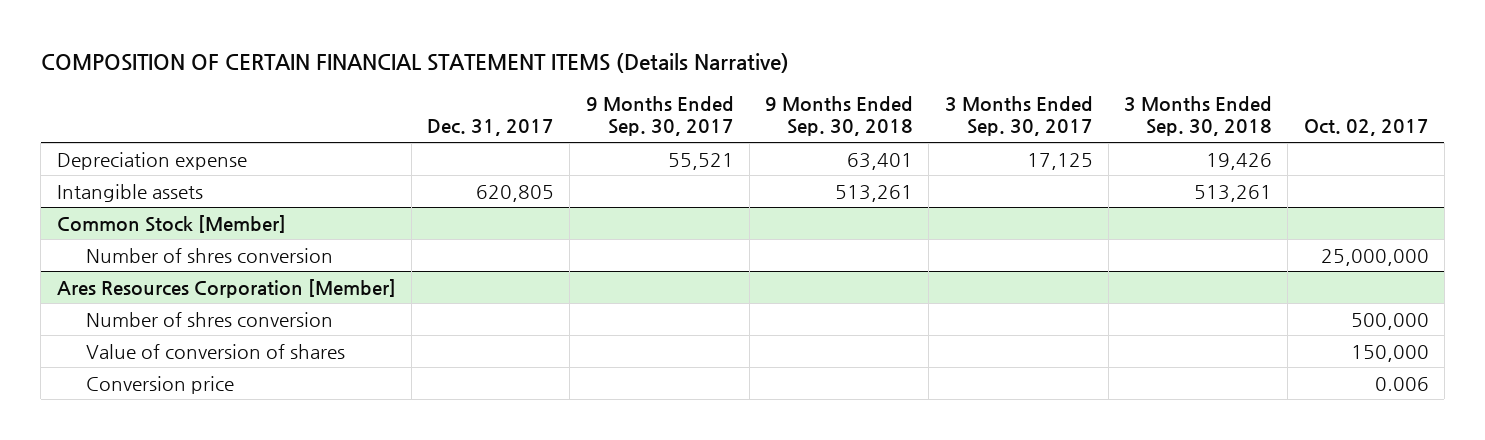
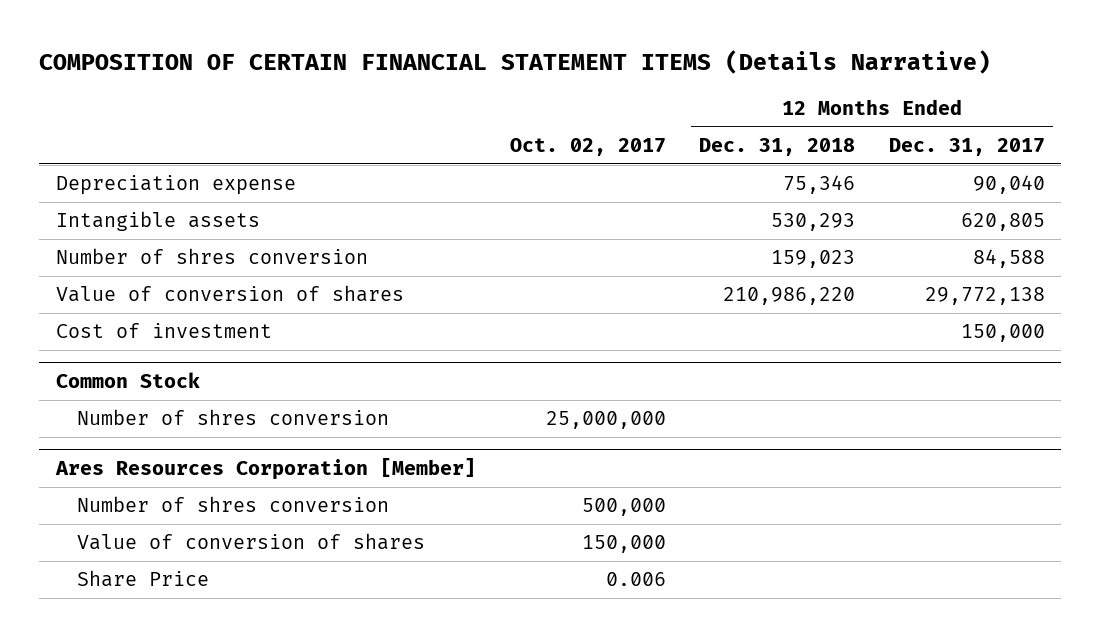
- | Dec. 31, 2017 | 9 Months Ended Sep. 30, 2017 | 9 Months Ended Sep. 30, 2018 | 3 Months Ended Sep. 30, 2017 | 3 Months Ended Sep. 30, 2018 | Oct. 02, 2017
+ | Oct. 02, 2017 | 12 Months Ended Dec. 31, 2018 | 12 Months Ended Dec. 31, 2017
- Common Stock [Member]
+ Number of shres conversion | | 159,023 | 84,588
+ Value of conversion of shares | | 210,986,220 | 29,772,138
+ Cost of investment | | | 150,000
+ Common Stock
@ Ares Resources Corporation [Member]
- Conversion price | | | | | | 0.006
+ Share Price | 0.006 | |

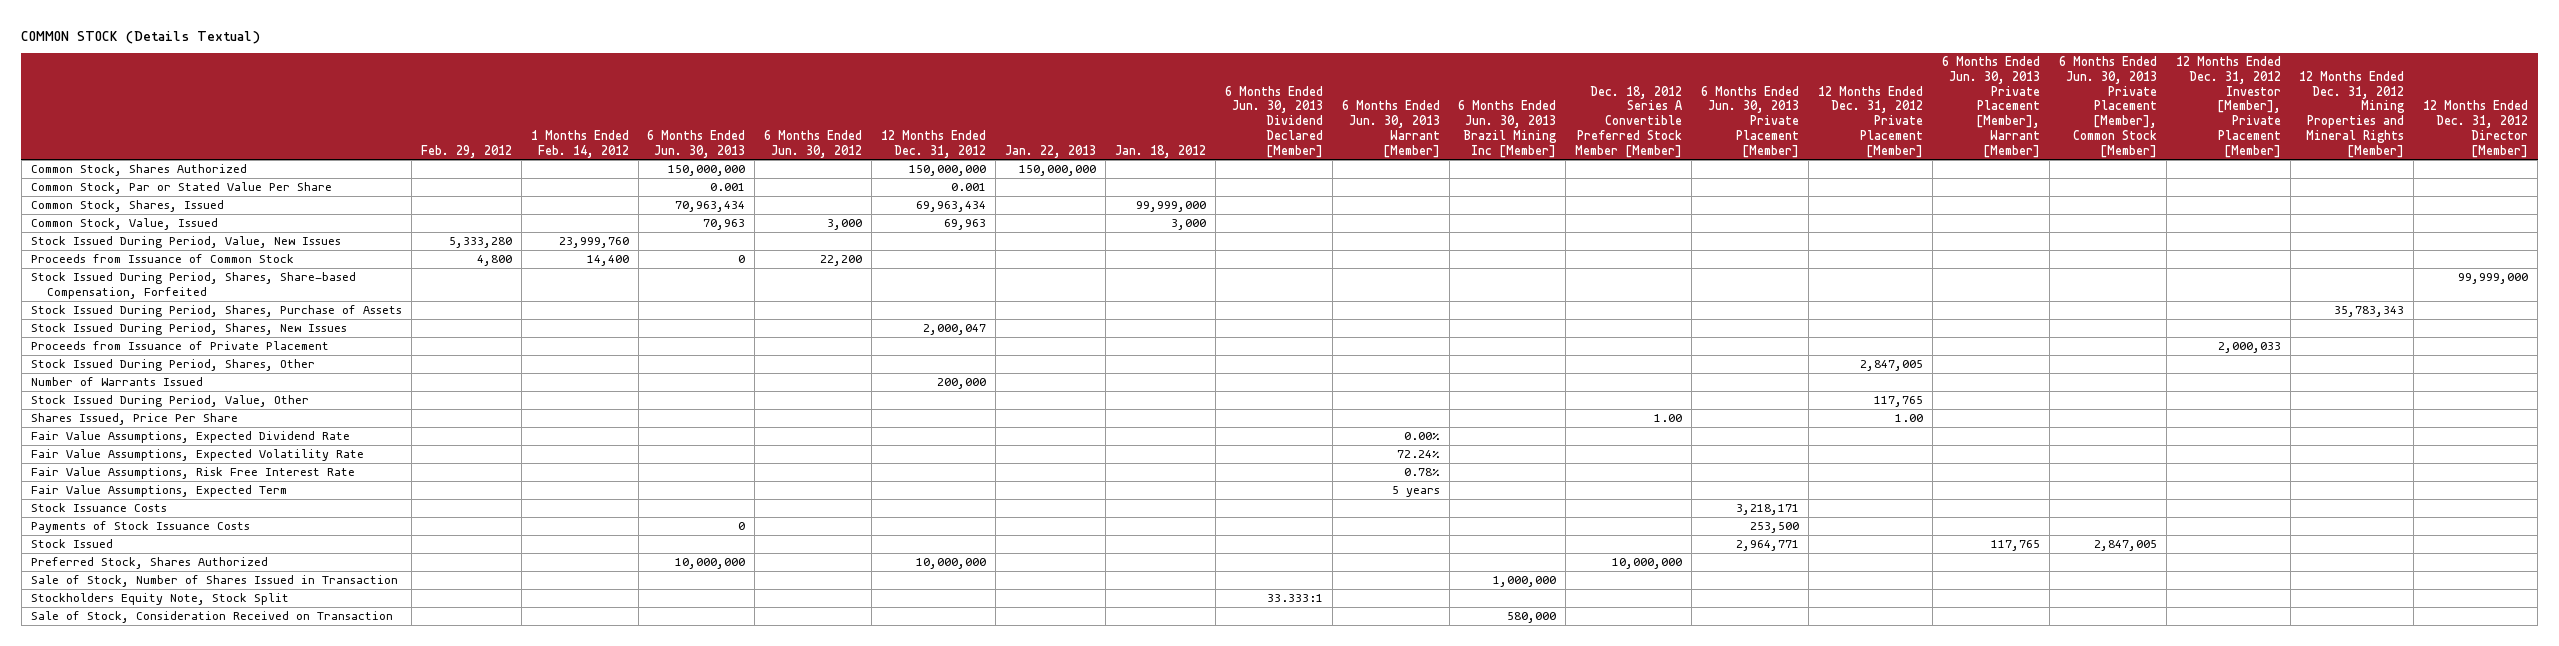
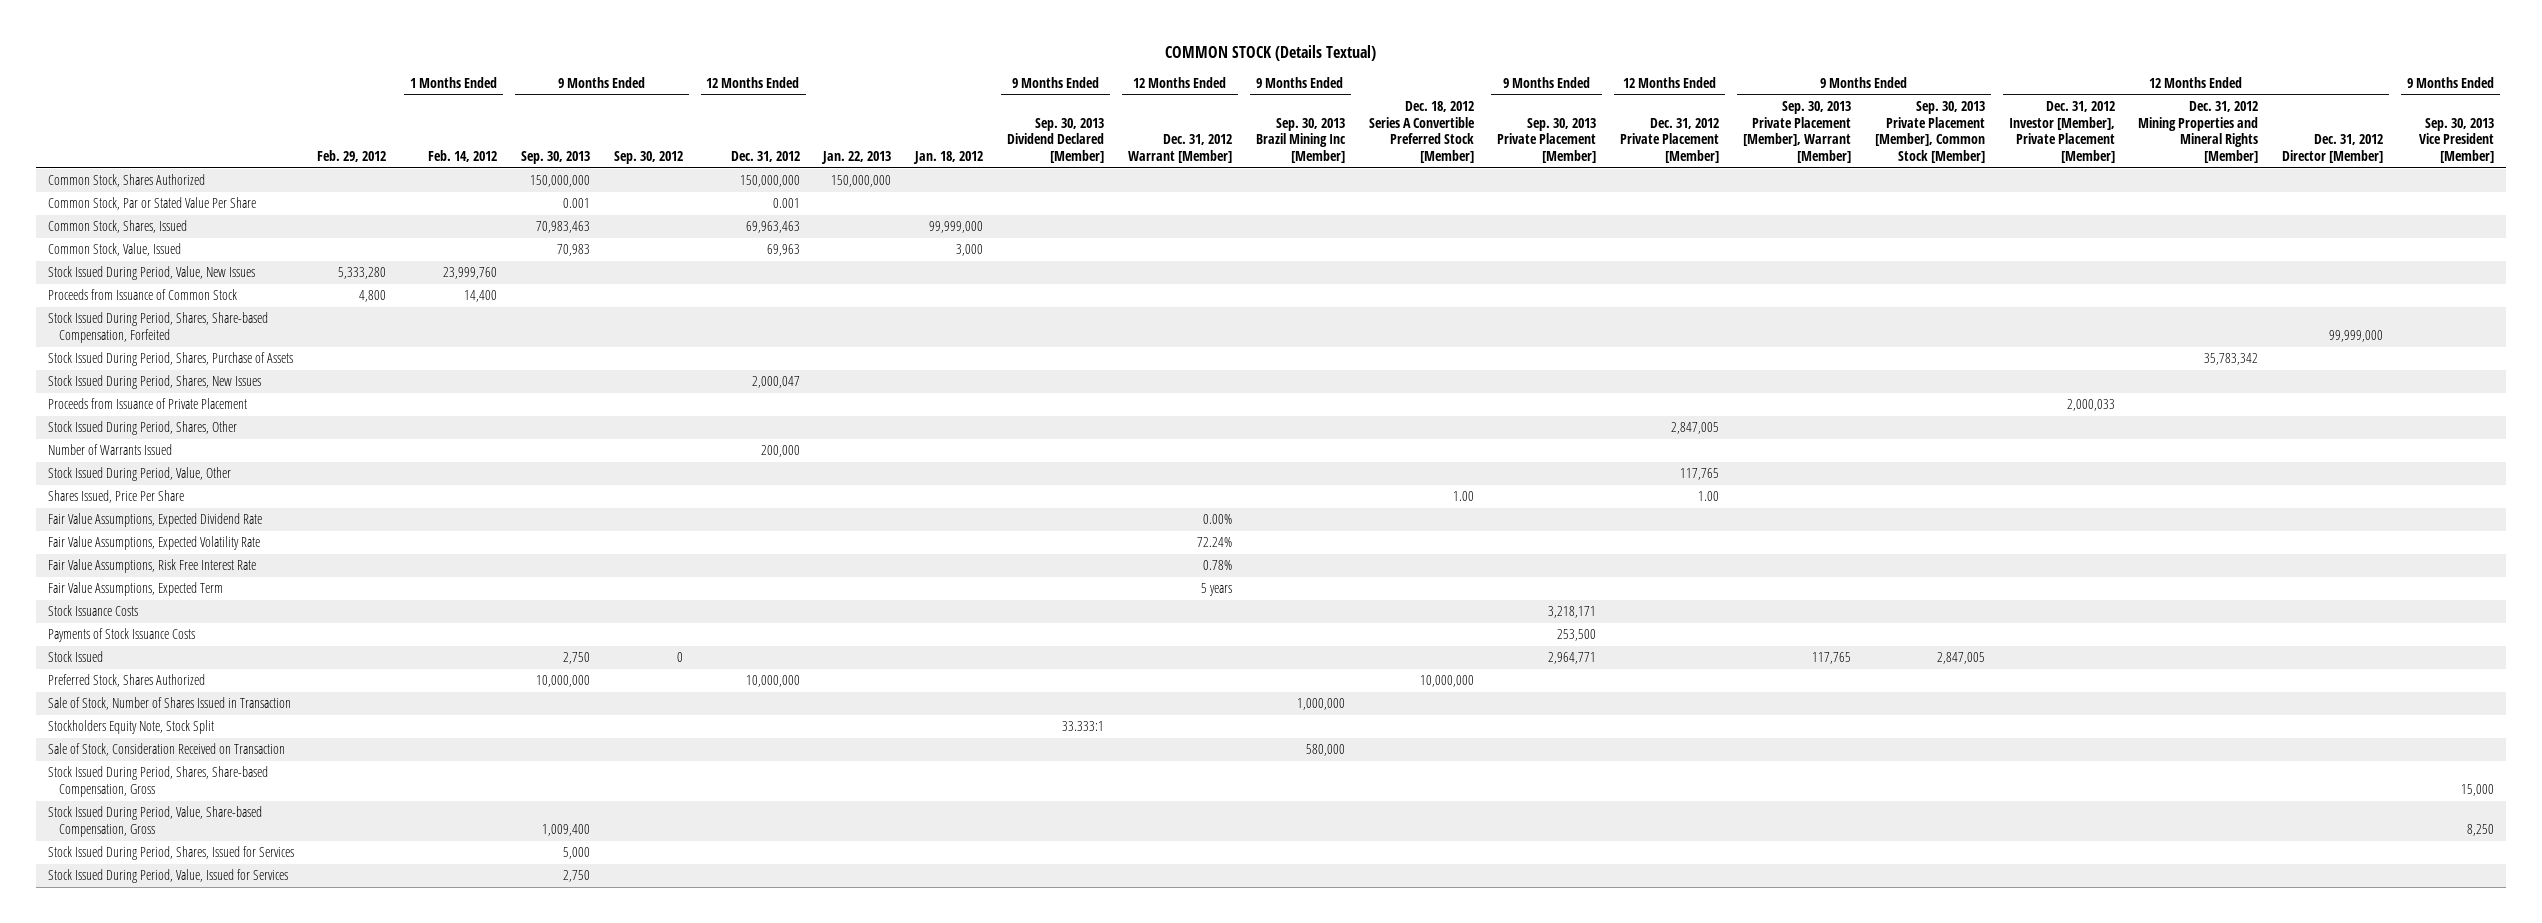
- | Feb. 29, 2012 | 1 Months Ended Feb. 14, 2012 | 6 Months Ended Jun. 30, 2013 | 6 Months Ended Jun. 30, 2012 | 12 Months Ended Dec. 31, 2012 | Jan. 22, 2013 | Jan. 18, 2012 | 6 Months Ended Jun. 30, 2013 Dividend Declared [Member] | 6 Months Ended Jun. 30, 2013 Warrant [Member] | 6 Months Ended Jun. 30, 2013 Brazil Mining Inc [Member] | Dec. 18, 2012 Series A Convertible Preferred Stock Member [Member] | 6 Months Ended Jun. 30, 2013 Private Placement [Member] | 12 Months Ended Dec. 31, 2012 Private Placement [Member] | 6 Months Ended Jun. 30, 2013 Private Placement [Member], Warrant [Member] | 6 Months Ended Jun. 30, 2013 Private Placement [Member], Common Stock [Member] | 12 Months Ended Dec. 31, 2012 Investor [Member], Private Placement [Member] | 12 Months Ended Dec. 31, 2012 Mining Properties and Mineral Rights [Member] | 12 Months Ended Dec. 31, 2012 Director [Member]
+ | Feb. 29, 2012 | 1 Months Ended Feb. 14, 2012 | 9 Months Ended Sep. 30, 2013 | 9 Months Ended Sep. 30, 2012 | 12 Months Ended Dec. 31, 2012 | Jan. 22, 2013 | Jan. 18, 2012 | 9 Months Ended Sep. 30, 2013 Dividend Declared [Member] | 12 Months Ended Dec. 31, 2012 Warrant [Member] | 9 Months Ended Sep. 30, 2013 Brazil Mining Inc [Member] | Dec. 18, 2012 Series A Convertible Preferred Stock [Member] | 9 Months Ended Sep. 30, 2013 Private Placement [Member] | 12 Months Ended Dec. 31, 2012 Private Placement [Member] | 9 Months Ended Sep. 30, 2013 Private Placement [Member], Warrant [Member] | 9 Months Ended Sep. 30, 2013 Private Placement [Member], Common Stock [Member] | 12 Months Ended Dec. 31, 2012 Investor [Member], Private Placement [Member] | 12 Months Ended Dec. 31, 2012 Mining Properties and Mineral Rights [Member] | 12 Months Ended Dec. 31, 2012 Director [Member] | 9 Months Ended Sep. 30, 2013 Vice President [Member]
- Common Stock, Shares, Issued | | | 70,963,434 | | 69,963,434 | | 99,999,000 | | | | | | | | | | |
+ Common Stock, Shares, Issued | | | 70,983,463 | | 69,963,463 | | 99,999,000 | | | | | | | | | | | |
- Stock Issued During Period, Shares, Purchase of Assets | | | | | | | | | | | | | | | | | 35,783,343 |
+ Stock Issued During Period, Shares, Purchase of Assets | | | | | | | | | | | | | | | | | 35,783,342 | |
+ Stock Issued During Period, Shares, Share-based Compensation, Gross | | | | | | | | | | | | | | | | | | | 15,000
+ Stock Issued During Period, Value, Share-based Compensation, Gross | | | 1,009,400 | | | | | | | | | | | | | | | | 8,250
+ Stock Issued During Period, Shares, Issued for Services | | | 5,000 | | | | | | | | | | | | | | | |
+ Stock Issued During Period, Value, Issued for Services | | | 2,750 | | | | | | | | | | | | | | | |

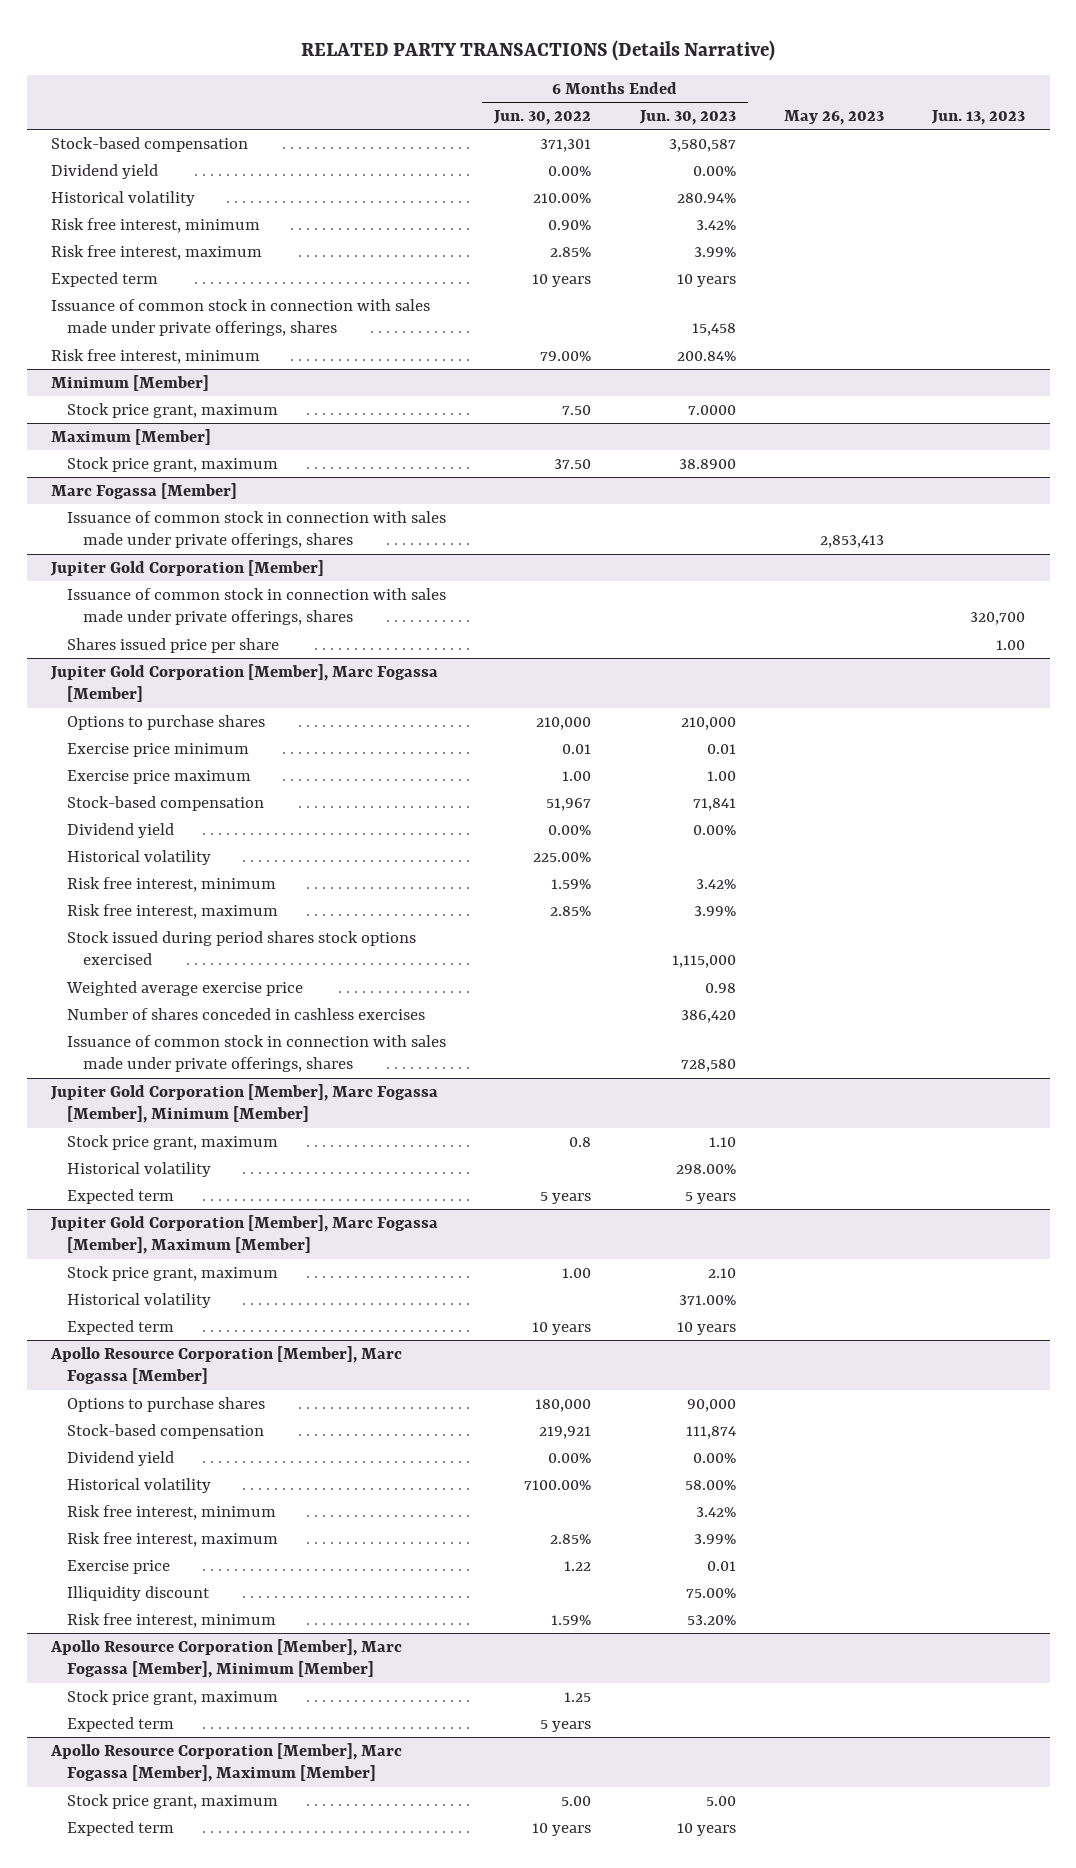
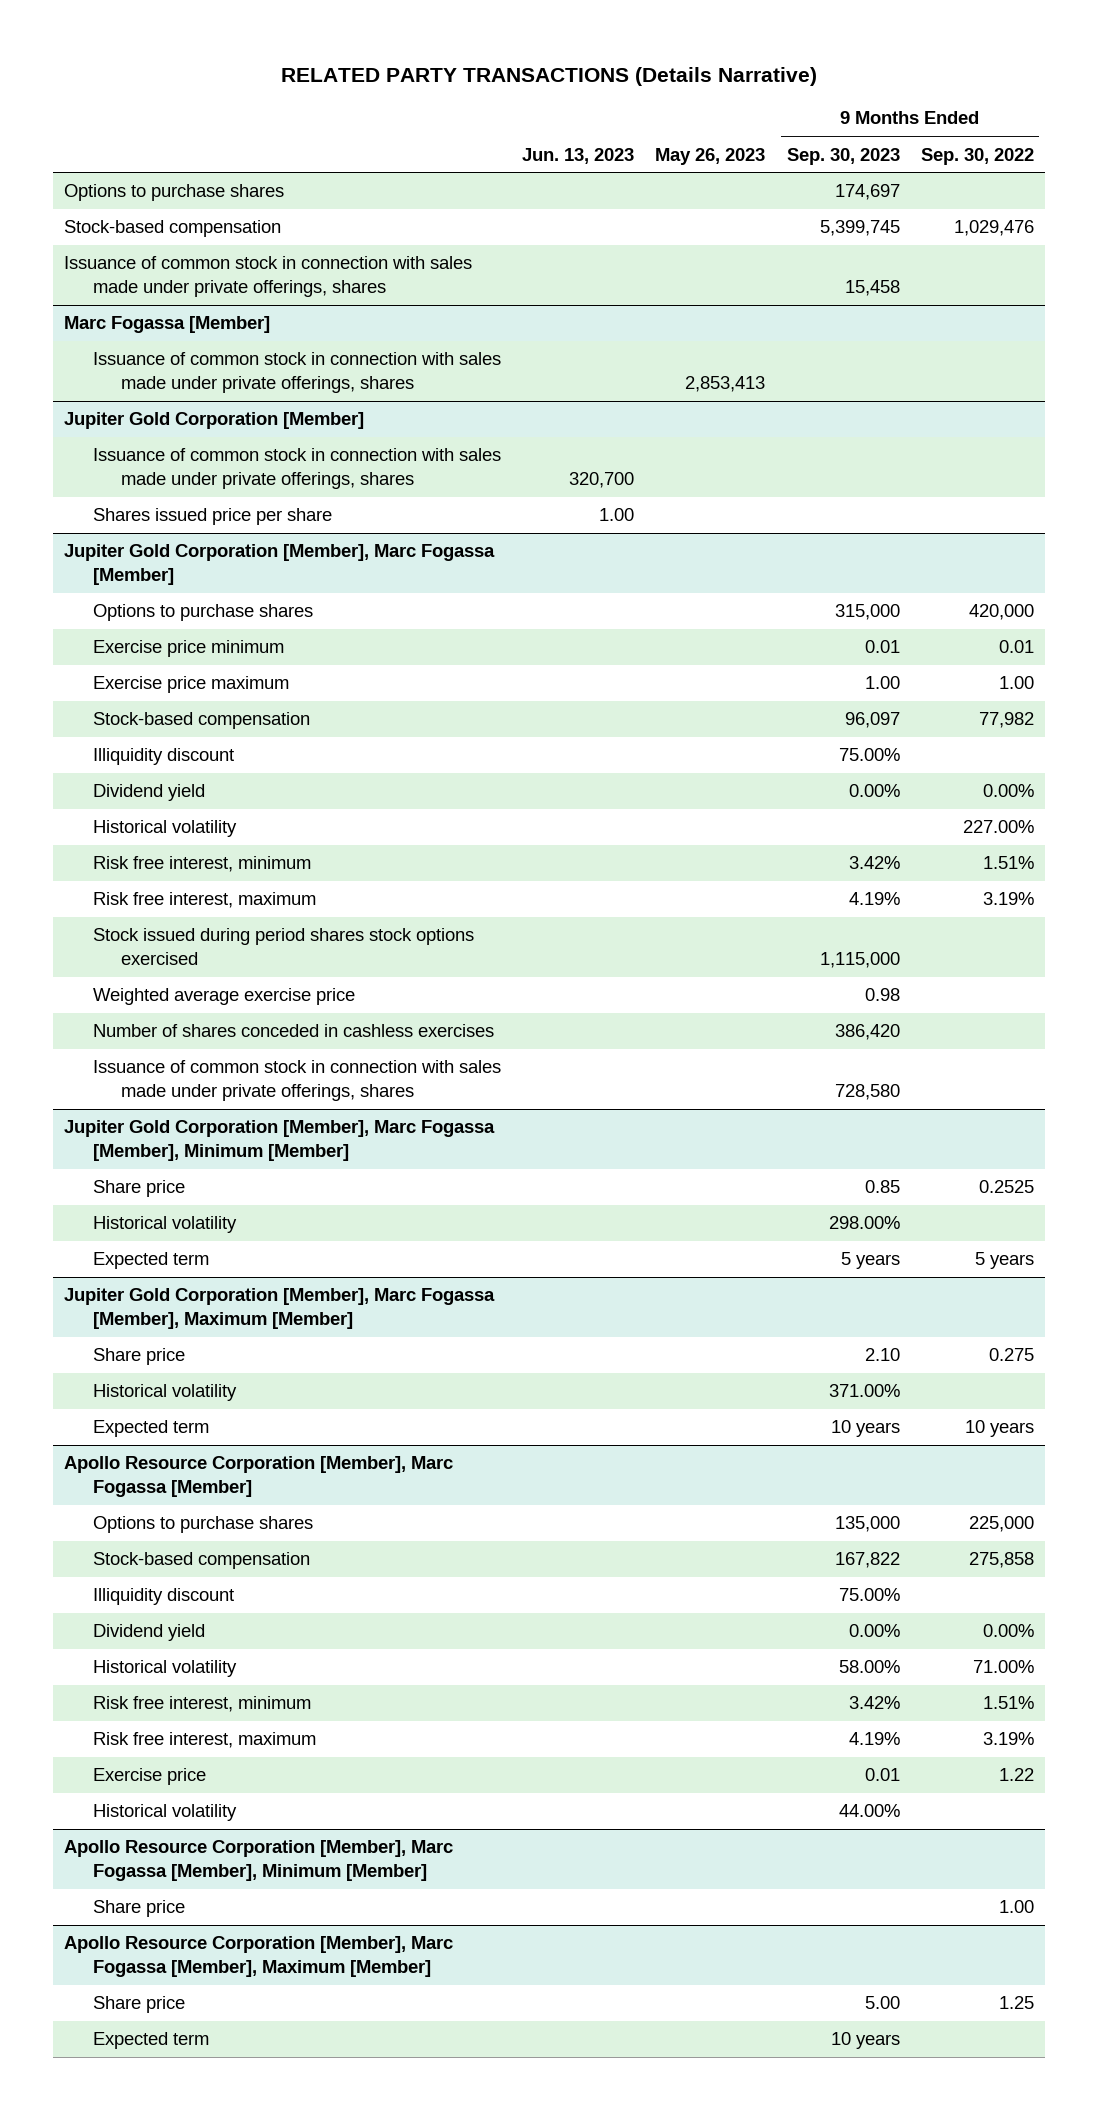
- | 6 Months Ended Jun. 30, 2022 | 6 Months Ended Jun. 30, 2023 | May 26, 2023 | Jun. 13, 2023
+ | Jun. 13, 2023 | May 26, 2023 | 9 Months Ended Sep. 30, 2023 | 9 Months Ended Sep. 30, 2022
+ Options to purchase shares | | | 174,697 |
- Dividend yield | 0.00% | 0.00% | |
- Historical volatility | 210.00% | 280.94% | |
- Risk free interest, minimum | 0.90% | 3.42% | |
- Risk free interest, maximum | 2.85% | 3.99% | |
- Expected term | 10 years | 10 years | |
- Risk free interest, minimum | 79.00% | 200.84% | |
- Minimum [Member]
- Stock price grant, maximum | 7.50 | 7.0000 | |
- Maximum [Member]
- Stock price grant, maximum | 37.50 | 38.8900 | |
@ Jupiter Gold Corporation [Member], Marc Fogassa [Member]
+ Illiquidity discount | | | 75.00% |
@ Jupiter Gold Corporation [Member], Marc Fogassa [Member], Minimum [Member]
- Stock price grant, maximum | 0.8 | 1.10 | |
+ Share price | | | 0.85 | 0.2525
@ Jupiter Gold Corporation [Member], Marc Fogassa [Member], Maximum [Member]
- Stock price grant, maximum | 1.00 | 2.10 | |
+ Share price | | | 2.10 | 0.275
@ Apollo Resource Corporation [Member], Marc Fogassa [Member]
moved up: Illiquidity discount | | | 75.00% |
- Risk free interest, minimum | 1.59% | 53.20% | |
+ Historical volatility | | | 44.00% |
@ Apollo Resource Corporation [Member], Marc Fogassa [Member], Minimum [Member]
- Stock price grant, maximum | 1.25 | | |
- Expected term | 5 years | | |
+ Share price | | | | 1.00
@ Apollo Resource Corporation [Member], Marc Fogassa [Member], Maximum [Member]
- Stock price grant, maximum | 5.00 | 5.00 | |
+ Share price | | | 5.00 | 1.25

